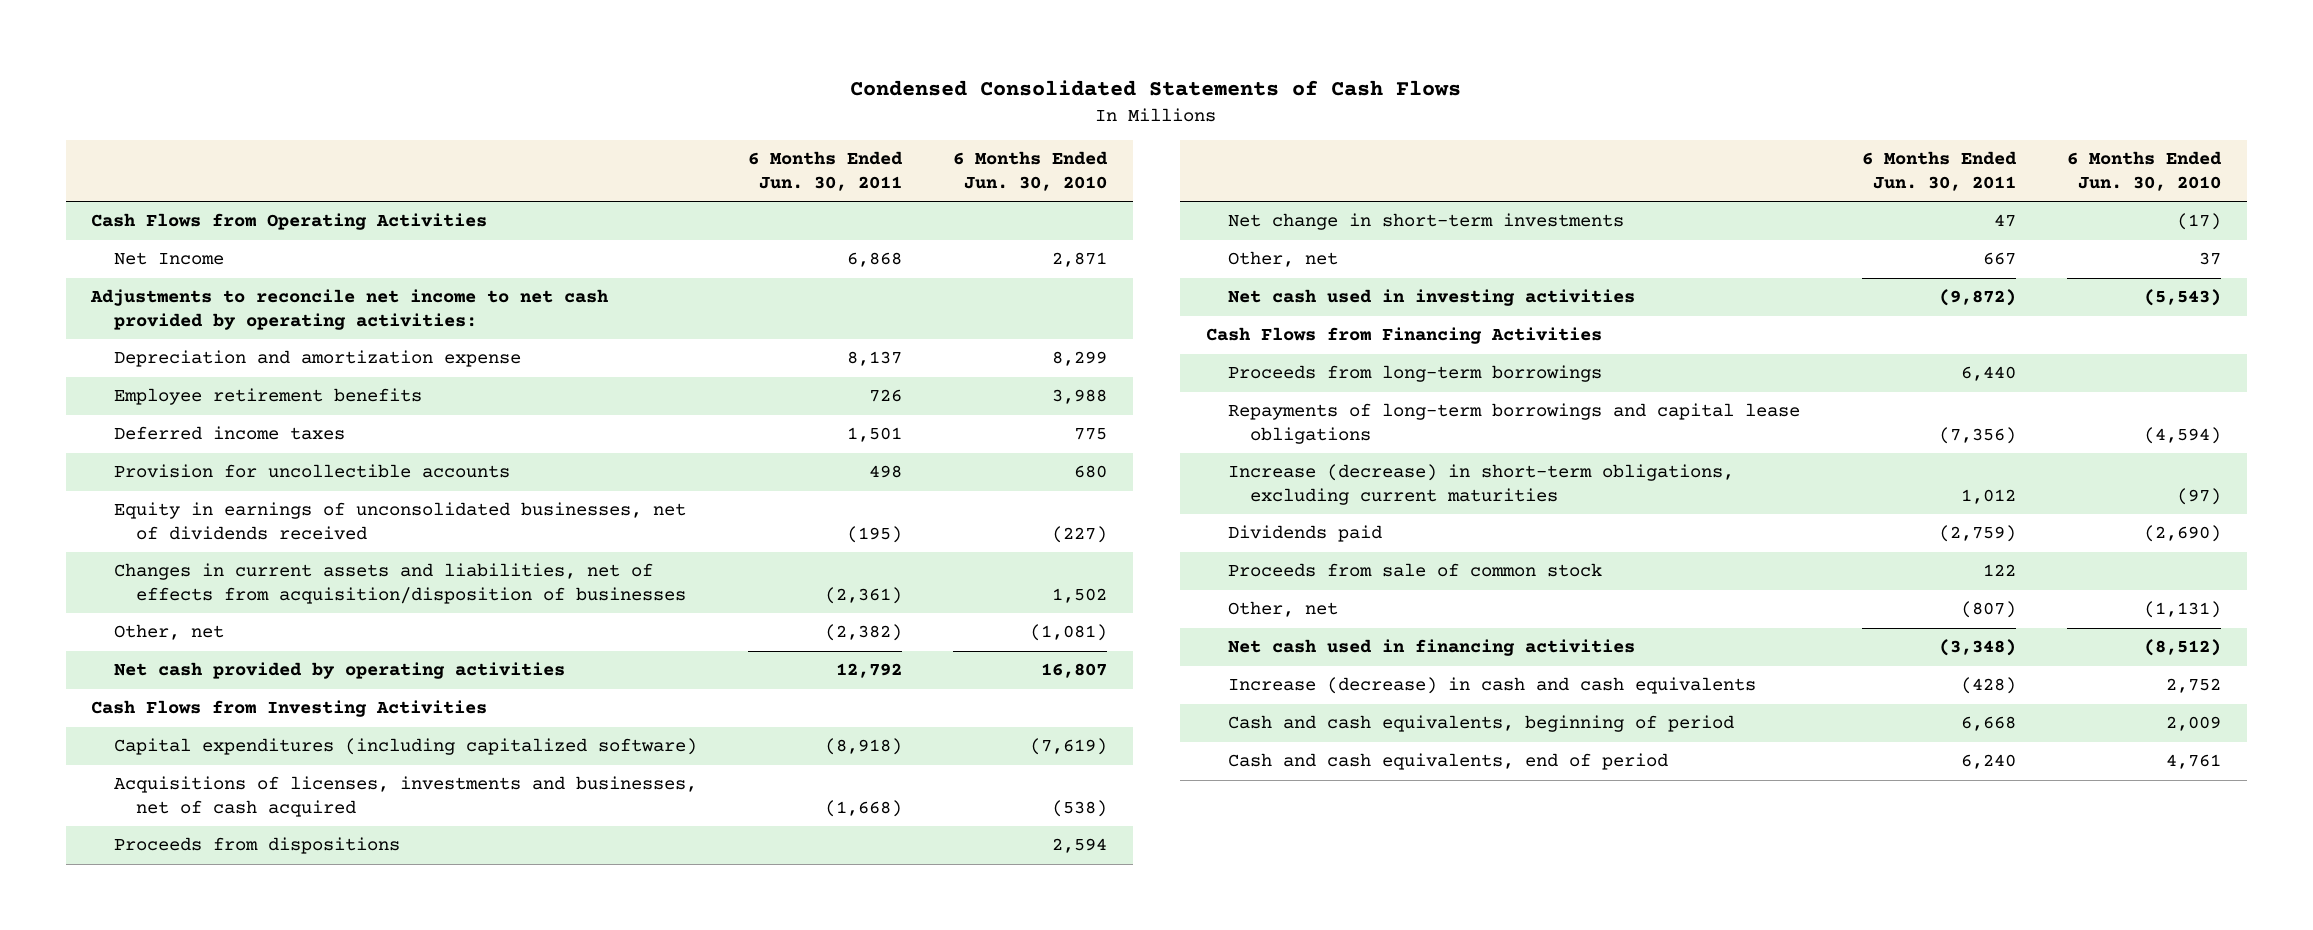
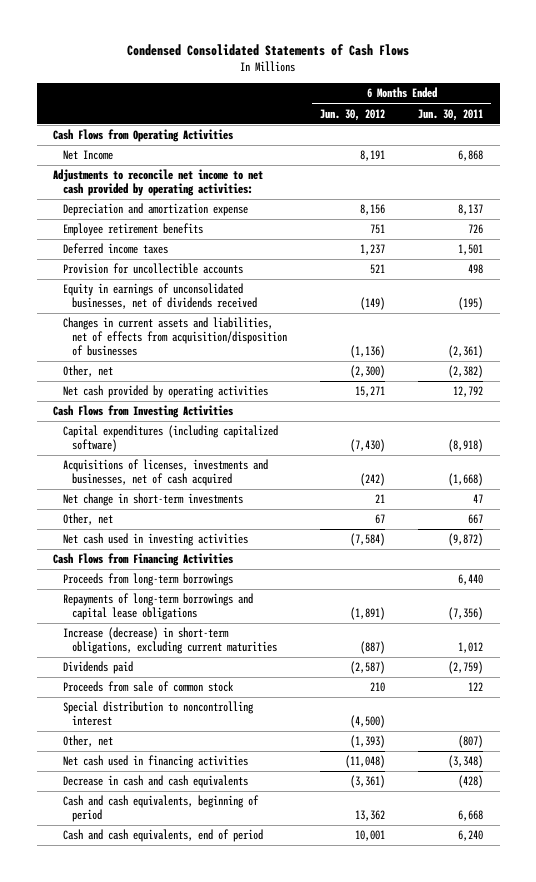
- | 6 Months Ended Jun. 30, 2011 | 6 Months Ended Jun. 30, 2010
+ | 6 Months Ended Jun. 30, 2012 | 6 Months Ended Jun. 30, 2011
- Proceeds from dispositions | | 2,594
+ Special distribution to noncontrolling interest | (4,500) |
- Increase (decrease) in cash and cash equivalents | (428) | 2,752
+ Decrease in cash and cash equivalents | (3,361) | (428)

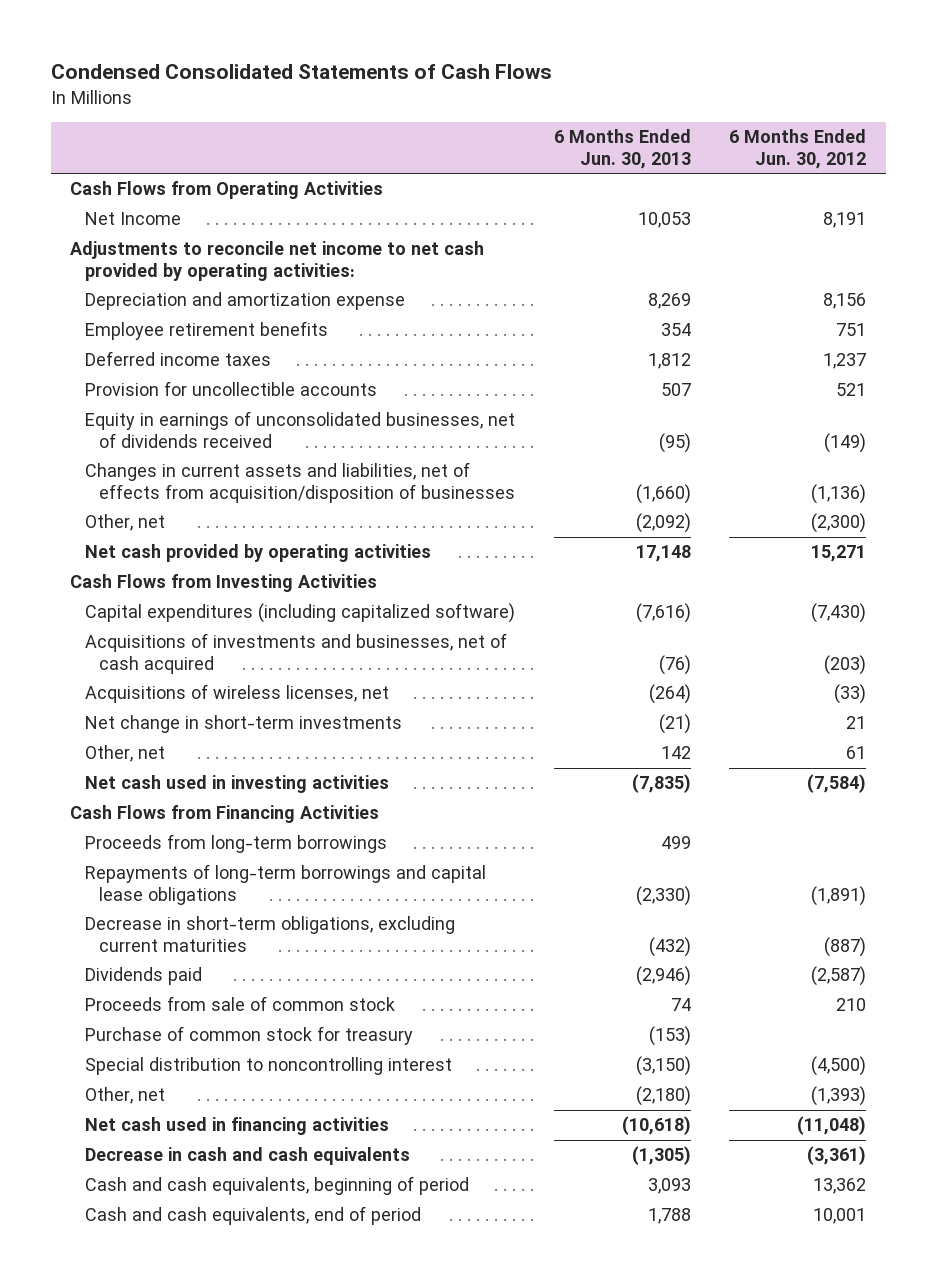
- | 6 Months Ended Jun. 30, 2012 | 6 Months Ended Jun. 30, 2011
+ | 6 Months Ended Jun. 30, 2013 | 6 Months Ended Jun. 30, 2012
- Acquisitions of licenses, investments and businesses, net of cash acquired | (242) | (1,668)
+ Acquisitions of investments and businesses, net of cash acquired | (76) | (203)
+ Acquisitions of wireless licenses, net | (264) | (33)
- Other, net | 67 | 667
+ Other, net | 142 | 61
- Increase (decrease) in short-term obligations, excluding current maturities | (887) | 1,012
+ Decrease in short-term obligations, excluding current maturities | (432) | (887)
+ Purchase of common stock for treasury | (153) |

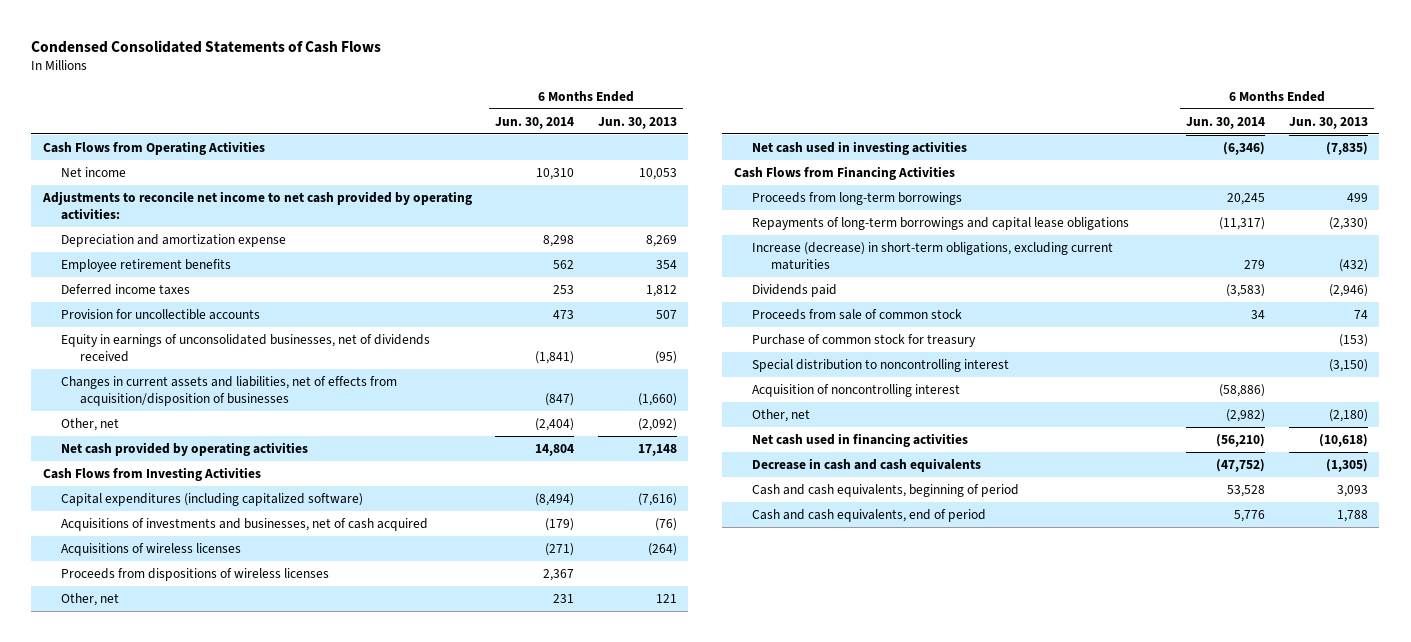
- | 6 Months Ended Jun. 30, 2013 | 6 Months Ended Jun. 30, 2012
+ | 6 Months Ended Jun. 30, 2014 | 6 Months Ended Jun. 30, 2013
- Net Income | 10,053 | 8,191
+ Net income | 10,310 | 10,053
- Acquisitions of wireless licenses, net | (264) | (33)
- Net change in short-term investments | (21) | 21
- Other, net | 142 | 61
+ Acquisitions of wireless licenses | (271) | (264)
+ Proceeds from dispositions of wireless licenses | 2,367 |
+ Other, net | 231 | 121
- Decrease in short-term obligations, excluding current maturities | (432) | (887)
+ Increase (decrease) in short-term obligations, excluding current maturities | 279 | (432)
+ Acquisition of noncontrolling interest | (58,886) |

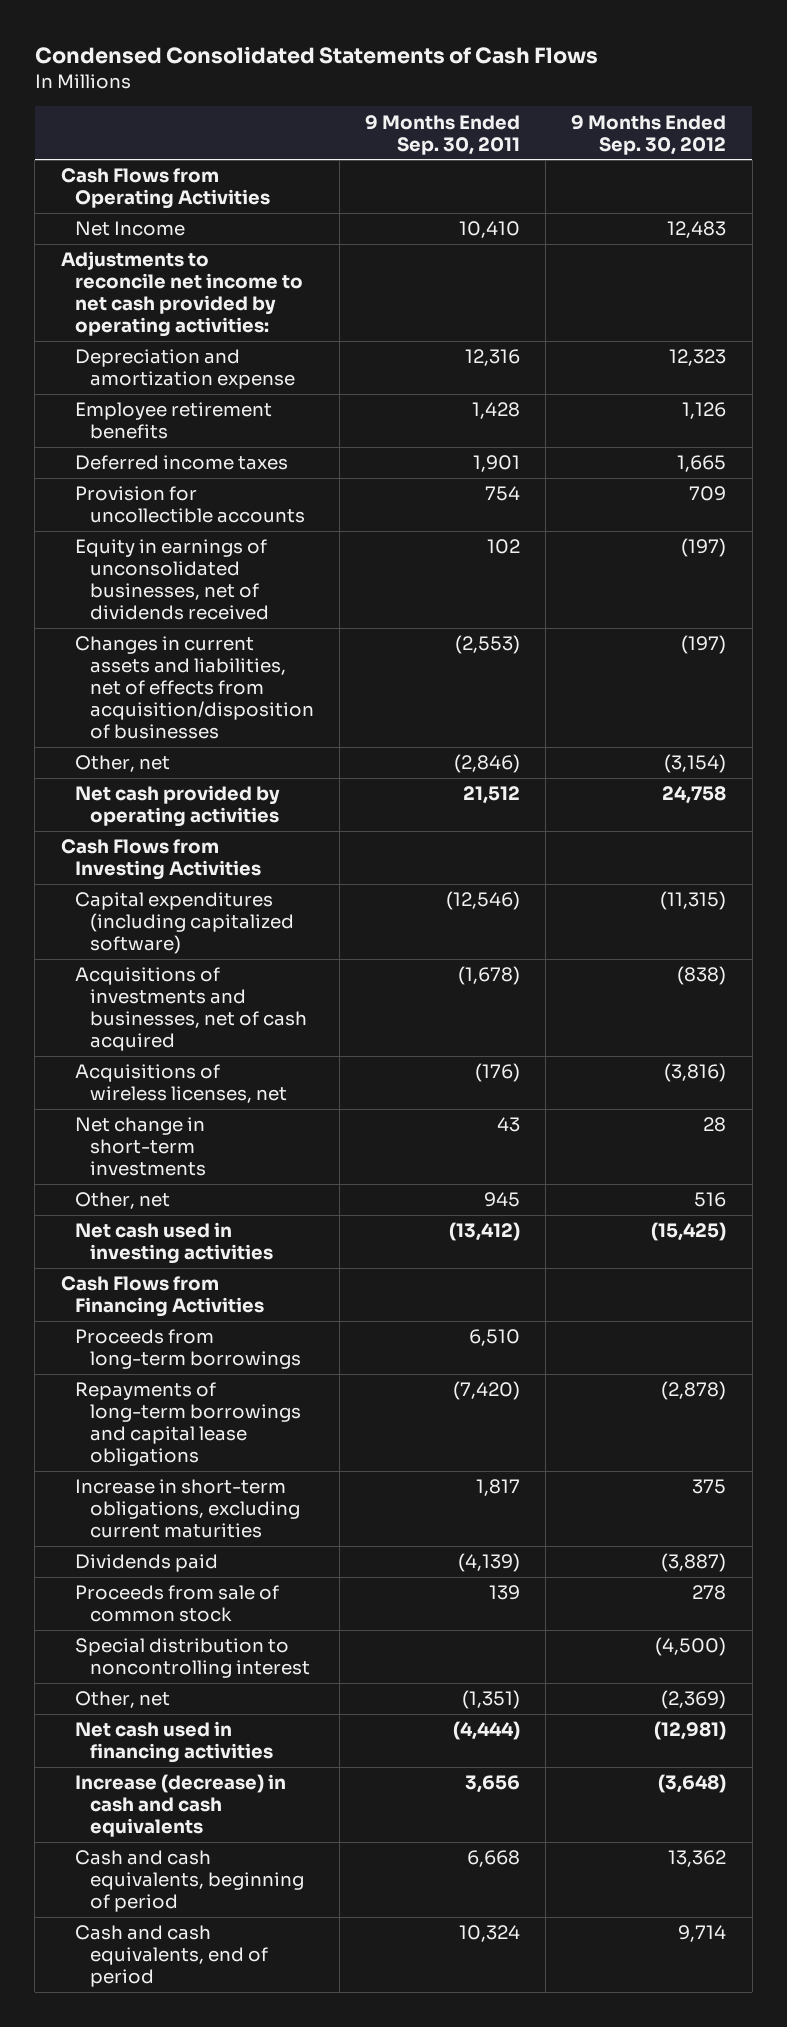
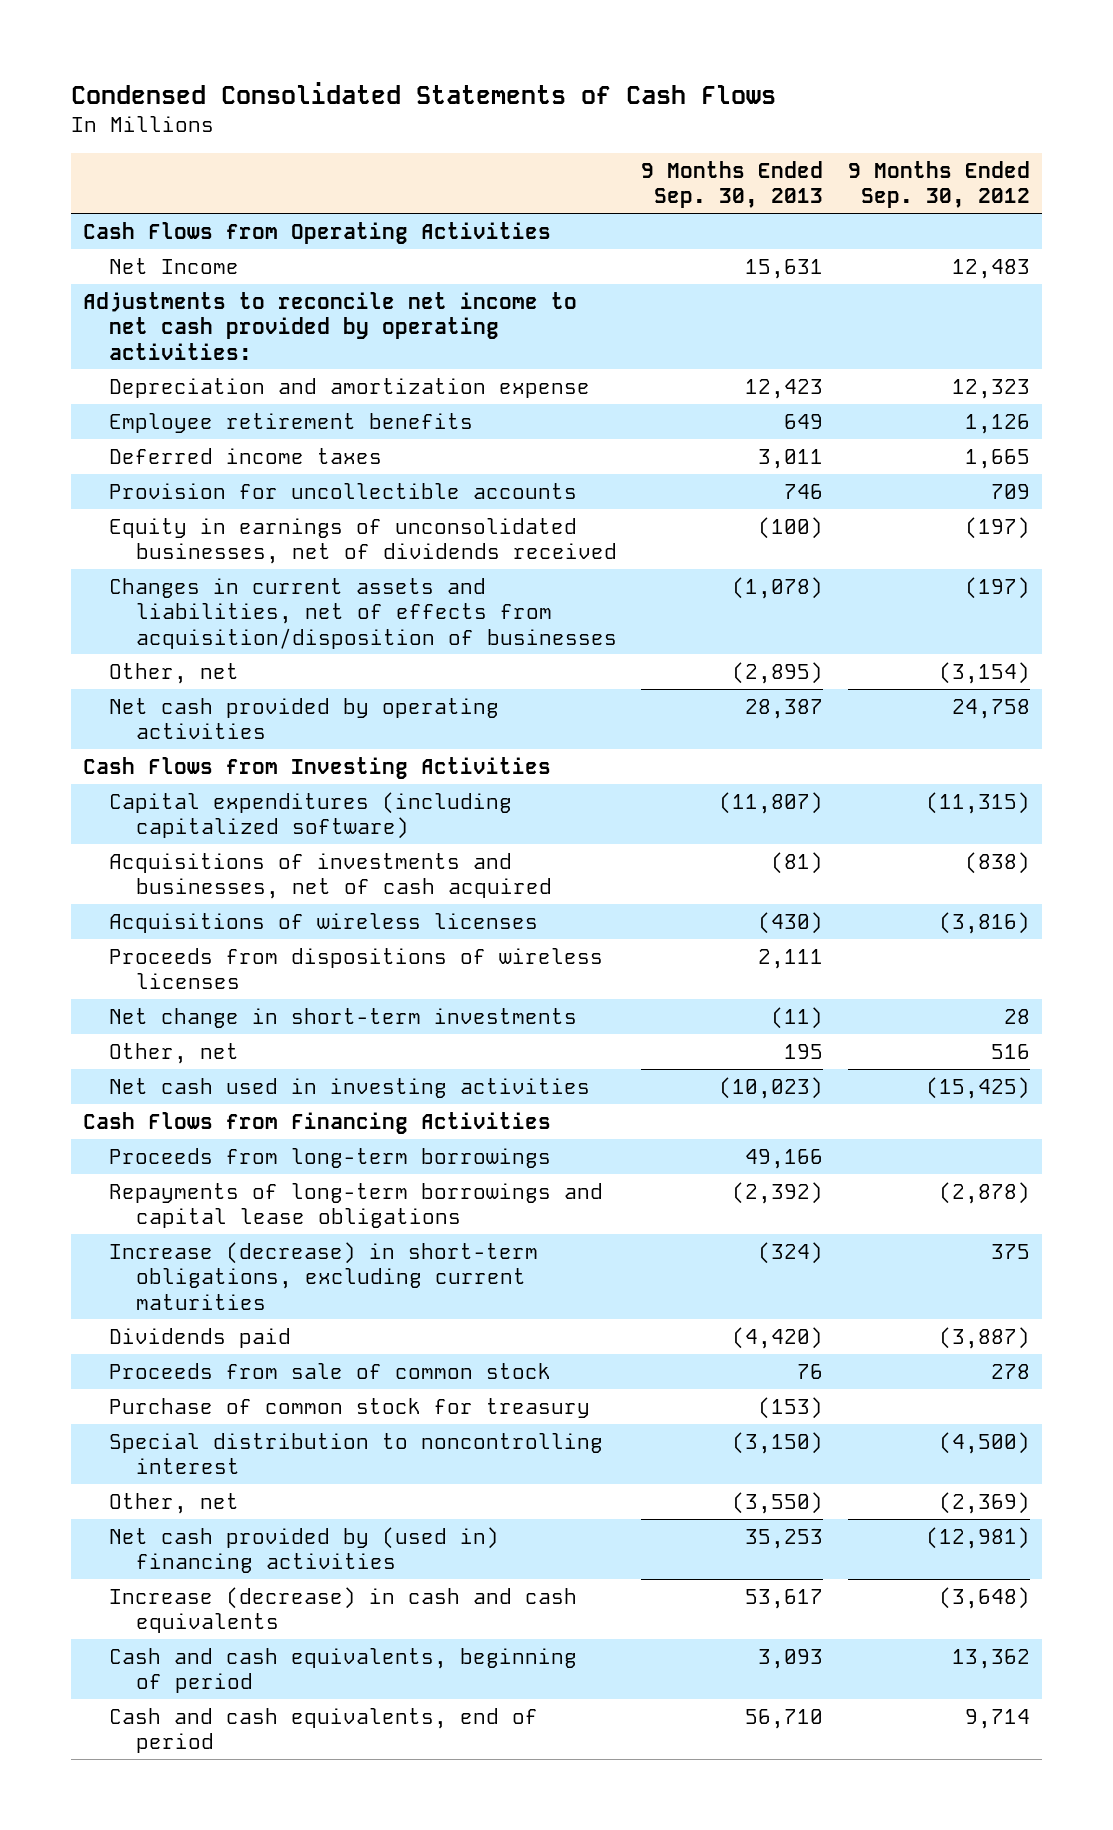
- | 9 Months Ended Sep. 30, 2011 | 9 Months Ended Sep. 30, 2012
+ | 9 Months Ended Sep. 30, 2013 | 9 Months Ended Sep. 30, 2012
- Acquisitions of wireless licenses, net | (176) | (3,816)
+ Acquisitions of wireless licenses | (430) | (3,816)
+ Proceeds from dispositions of wireless licenses | 2,111 |
- Increase in short-term obligations, excluding current maturities | 1,817 | 375
+ Increase (decrease) in short-term obligations, excluding current maturities | (324) | 375
+ Purchase of common stock for treasury | (153) |
- Net cash used in financing activities | (4,444) | (12,981)
+ Net cash provided by (used in) financing activities | 35,253 | (12,981)

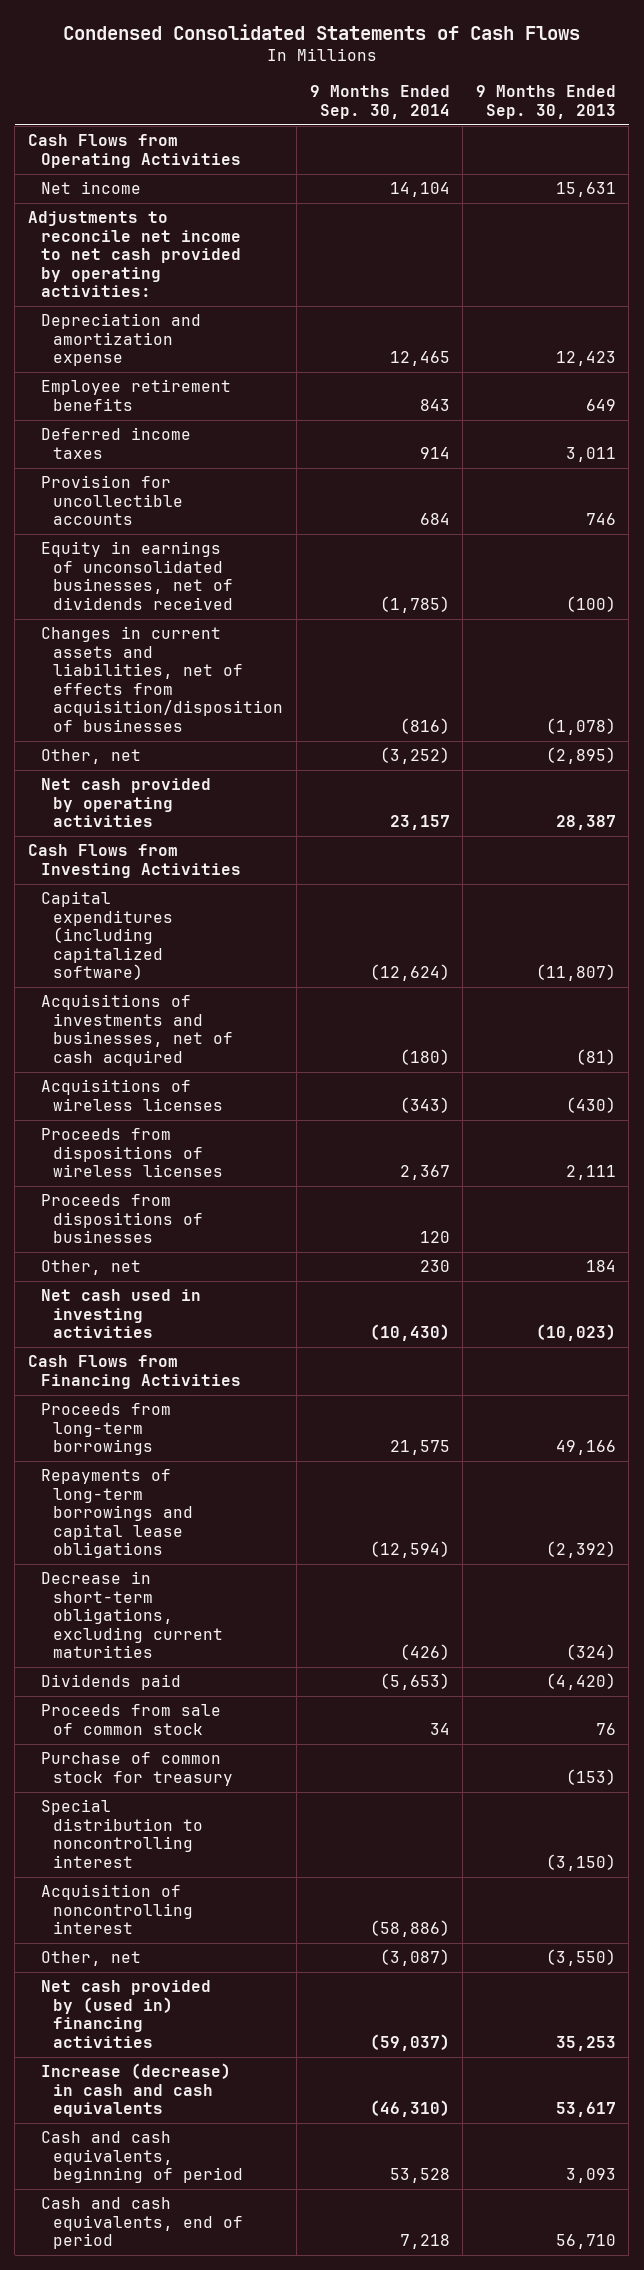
- | 9 Months Ended Sep. 30, 2013 | 9 Months Ended Sep. 30, 2012
+ | 9 Months Ended Sep. 30, 2014 | 9 Months Ended Sep. 30, 2013
- Net Income | 15,631 | 12,483
+ Net income | 14,104 | 15,631
- Net change in short-term investments | (11) | 28
- Other, net | 195 | 516
+ Proceeds from dispositions of businesses | 120 |
+ Other, net | 230 | 184
- Increase (decrease) in short-term obligations, excluding current maturities | (324) | 375
+ Decrease in short-term obligations, excluding current maturities | (426) | (324)
+ Acquisition of noncontrolling interest | (58,886) |

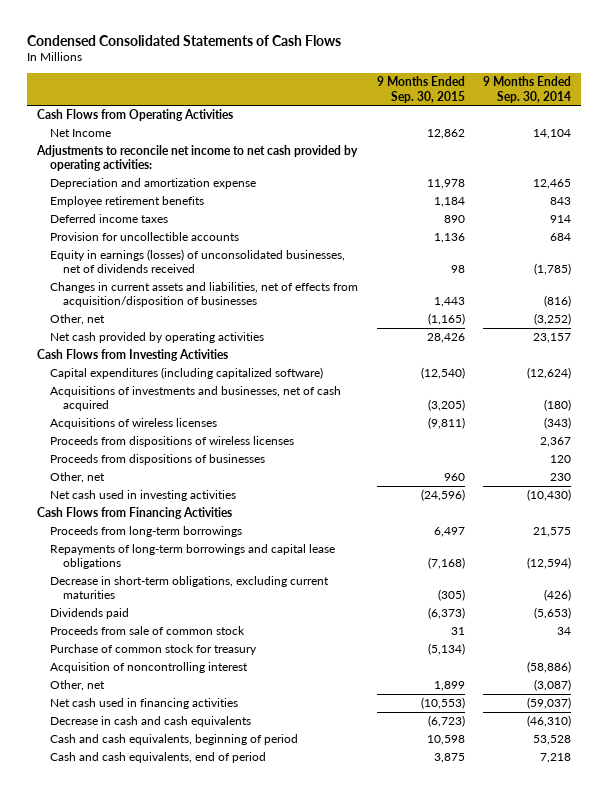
- | 9 Months Ended Sep. 30, 2014 | 9 Months Ended Sep. 30, 2013
+ | 9 Months Ended Sep. 30, 2015 | 9 Months Ended Sep. 30, 2014
- Net income | 14,104 | 15,631
+ Net Income | 12,862 | 14,104
- Equity in earnings of unconsolidated businesses, net of dividends received | (1,785) | (100)
+ Equity in earnings (losses) of unconsolidated businesses, net of dividends received | 98 | (1,785)
- Special distribution to noncontrolling interest | | (3,150)
- Net cash provided by (used in) financing activities | (59,037) | 35,253
- Increase (decrease) in cash and cash equivalents | (46,310) | 53,617
+ Net cash used in financing activities | (10,553) | (59,037)
+ Decrease in cash and cash equivalents | (6,723) | (46,310)

